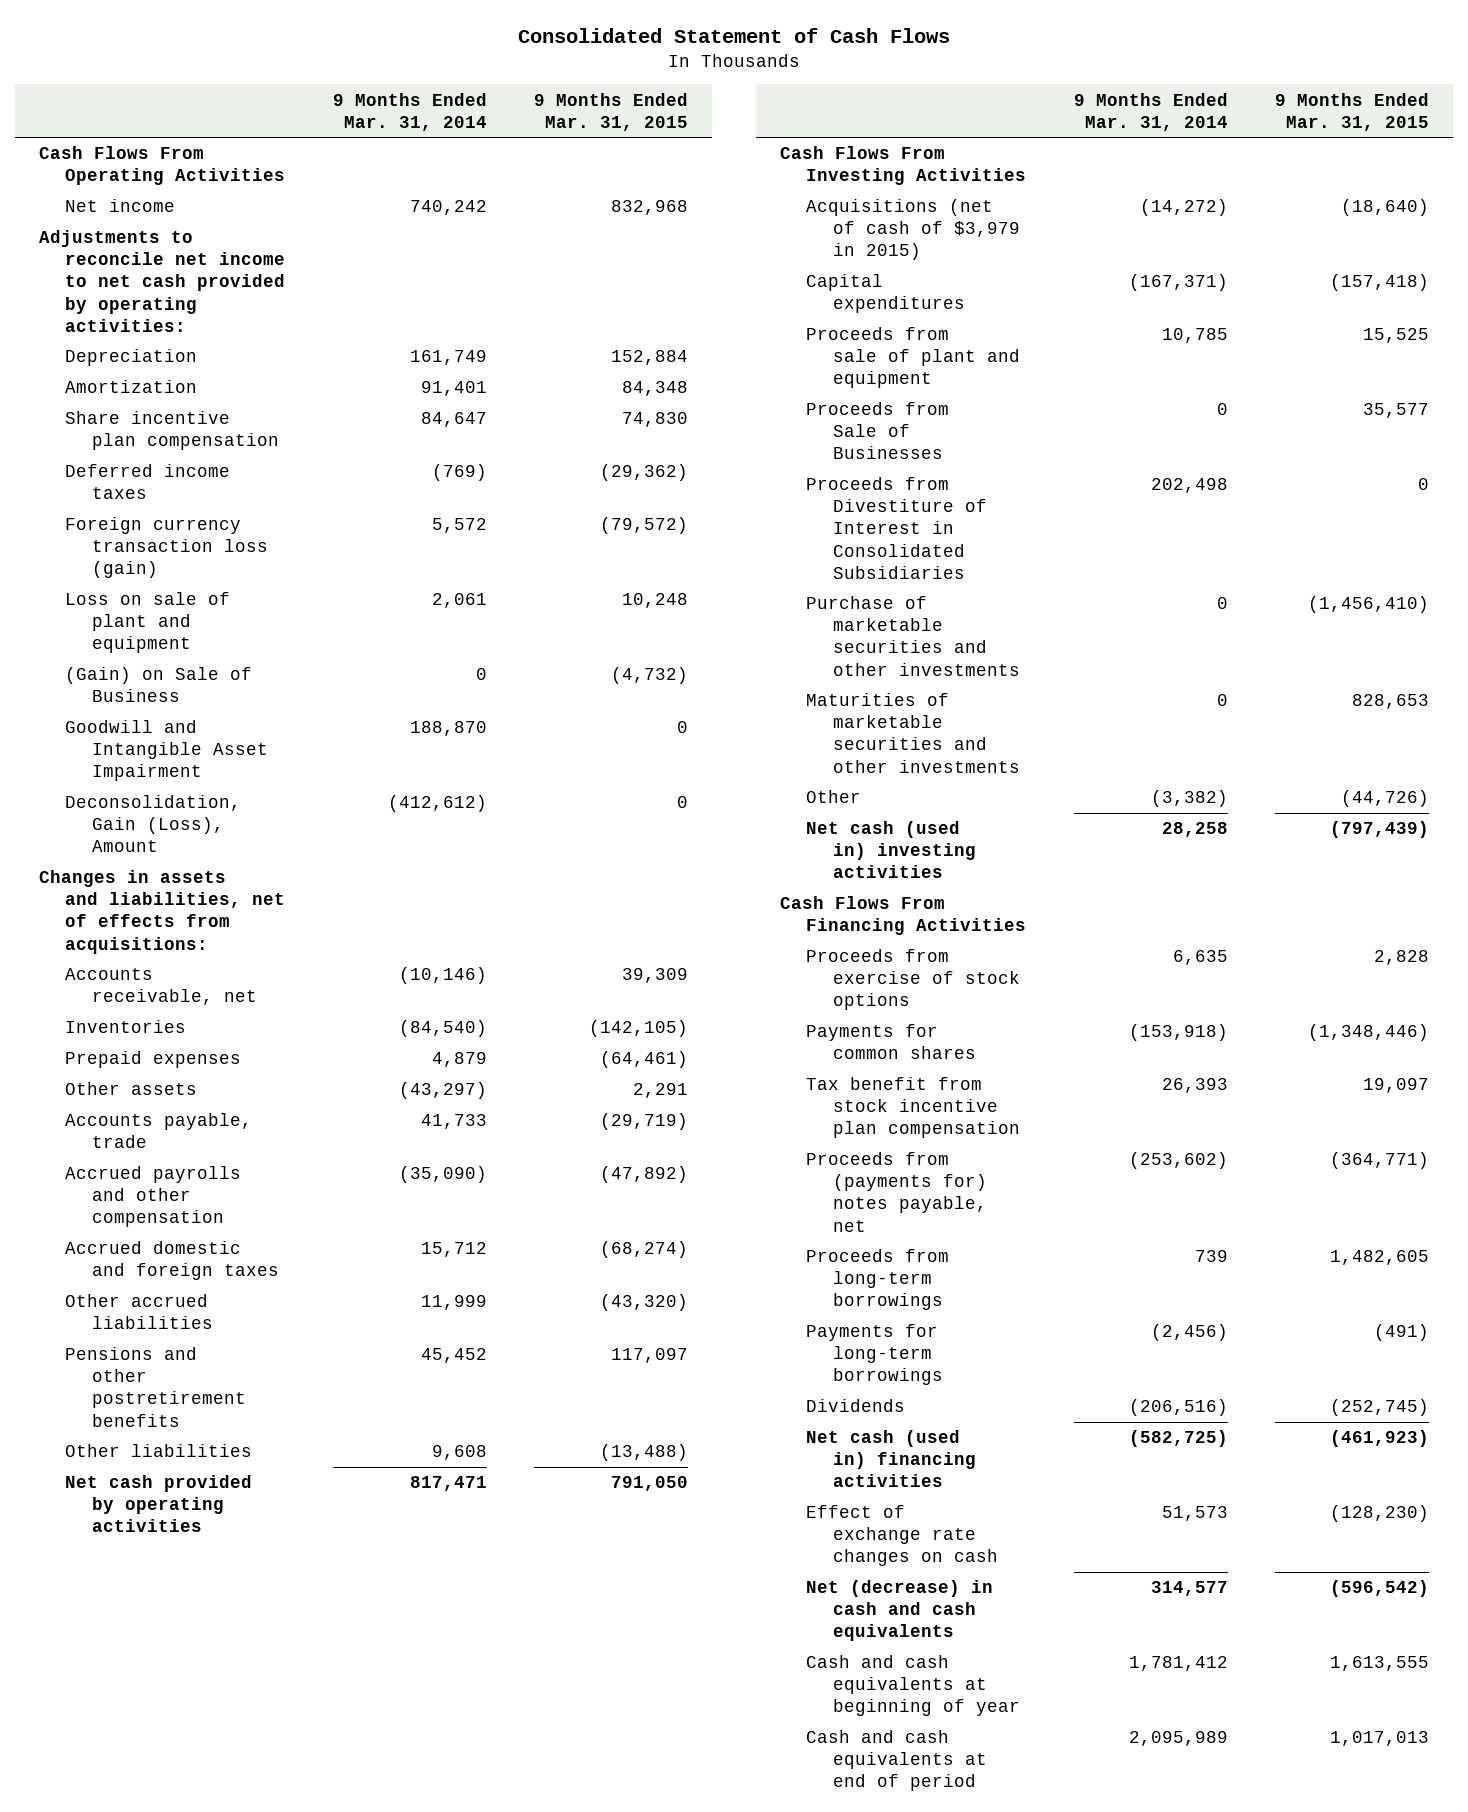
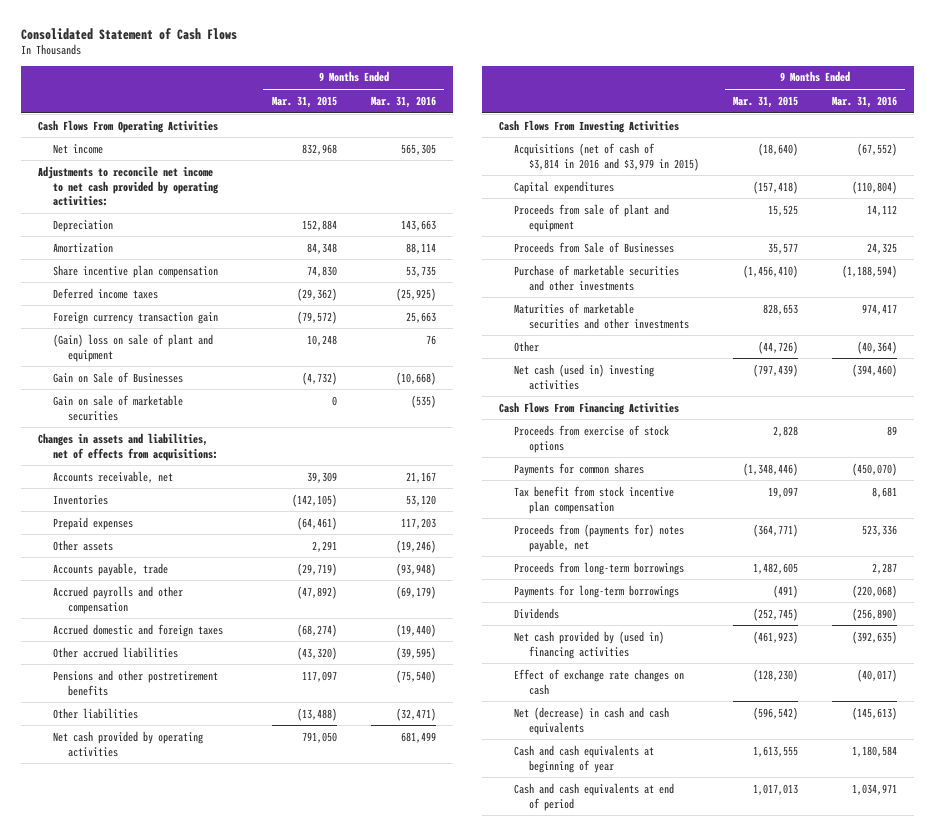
- | 9 Months Ended Mar. 31, 2014 | 9 Months Ended Mar. 31, 2015
+ | 9 Months Ended Mar. 31, 2015 | 9 Months Ended Mar. 31, 2016
- Foreign currency transaction loss (gain) | 5,572 | (79,572)
- Loss on sale of plant and equipment | 2,061 | 10,248
- (Gain) on Sale of Business | 0 | (4,732)
- Goodwill and Intangible Asset Impairment | 188,870 | 0
- Deconsolidation, Gain (Loss), Amount | (412,612) | 0
+ Foreign currency transaction gain | (79,572) | 25,663
+ (Gain) loss on sale of plant and equipment | 10,248 | 76
+ Gain on Sale of Businesses | (4,732) | (10,668)
+ Gain on sale of marketable securities | 0 | (535)
- Acquisitions (net of cash of $3,979 in 2015) | (14,272) | (18,640)
+ Acquisitions (net of cash of $3,814 in 2016 and $3,979 in 2015) | (18,640) | (67,552)
- Proceeds from Divestiture of Interest in Consolidated Subsidiaries | 202,498 | 0
- Net cash (used in) financing activities | (582,725) | (461,923)
+ Net cash provided by (used in) financing activities | (461,923) | (392,635)

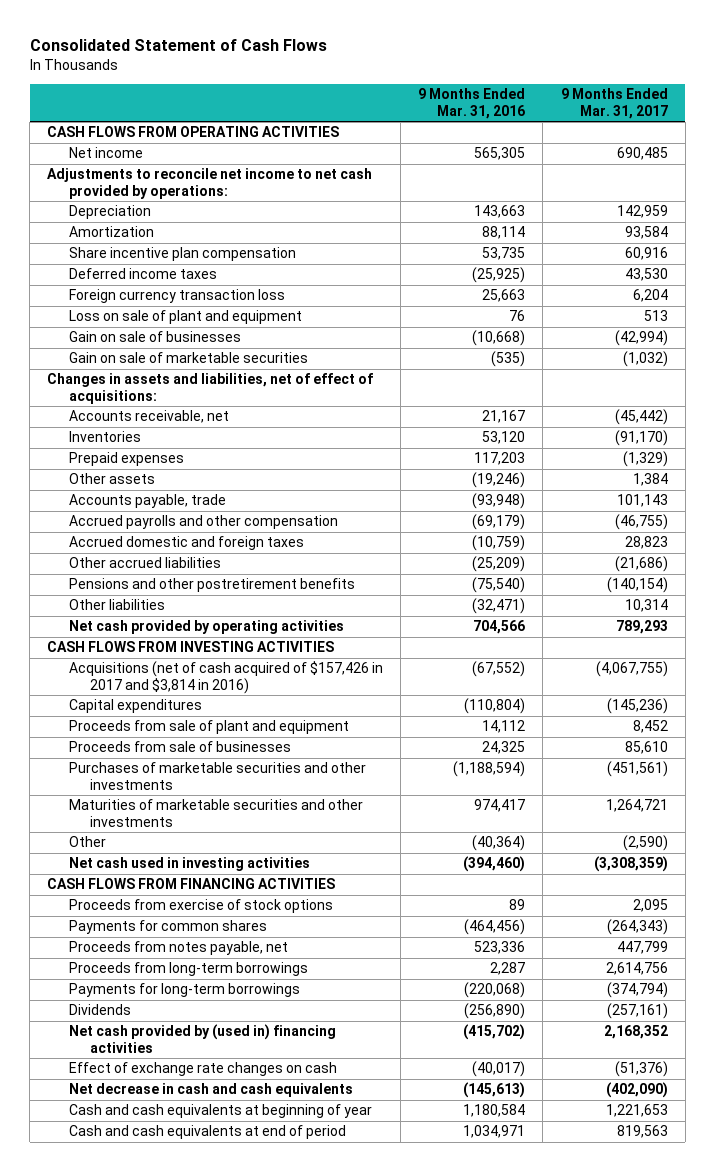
- | 9 Months Ended Mar. 31, 2015 | 9 Months Ended Mar. 31, 2016
+ | 9 Months Ended Mar. 31, 2016 | 9 Months Ended Mar. 31, 2017
- Cash Flows From Operating Activities
+ CASH FLOWS FROM OPERATING ACTIVITIES
- Adjustments to reconcile net income to net cash provided by operating activities:
+ Adjustments to reconcile net income to net cash provided by operations:
- Foreign currency transaction gain | (79,572) | 25,663
- (Gain) loss on sale of plant and equipment | 10,248 | 76
- Gain on Sale of Businesses | (4,732) | (10,668)
+ Foreign currency transaction loss | 25,663 | 6,204
+ Loss on sale of plant and equipment | 76 | 513
+ Gain on sale of businesses | (10,668) | (42,994)
- Changes in assets and liabilities, net of effects from acquisitions:
+ Changes in assets and liabilities, net of effect of acquisitions:
- Accrued domestic and foreign taxes | (68,274) | (19,440)
- Other accrued liabilities | (43,320) | (39,595)
+ Accrued domestic and foreign taxes | (10,759) | 28,823
+ Other accrued liabilities | (25,209) | (21,686)
- Net cash provided by operating activities | 791,050 | 681,499
- Cash Flows From Investing Activities
- Acquisitions (net of cash of $3,814 in 2016 and $3,979 in 2015) | (18,640) | (67,552)
+ Net cash provided by operating activities | 704,566 | 789,293
+ CASH FLOWS FROM INVESTING ACTIVITIES
+ Acquisitions (net of cash acquired of $157,426 in 2017 and $3,814 in 2016) | (67,552) | (4,067,755)
- Proceeds from Sale of Businesses | 35,577 | 24,325
- Purchase of marketable securities and other investments | (1,456,410) | (1,188,594)
+ Proceeds from sale of businesses | 24,325 | 85,610
+ Purchases of marketable securities and other investments | (1,188,594) | (451,561)
- Net cash (used in) investing activities | (797,439) | (394,460)
- Cash Flows From Financing Activities
+ Net cash used in investing activities | (394,460) | (3,308,359)
+ CASH FLOWS FROM FINANCING ACTIVITIES
- Payments for common shares | (1,348,446) | (450,070)
- Tax benefit from stock incentive plan compensation | 19,097 | 8,681
- Proceeds from (payments for) notes payable, net | (364,771) | 523,336
+ Payments for common shares | (464,456) | (264,343)
+ Proceeds from notes payable, net | 523,336 | 447,799
- Net cash provided by (used in) financing activities | (461,923) | (392,635)
+ Net cash provided by (used in) financing activities | (415,702) | 2,168,352
- Net (decrease) in cash and cash equivalents | (596,542) | (145,613)
+ Net decrease in cash and cash equivalents | (145,613) | (402,090)

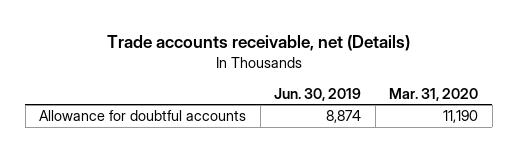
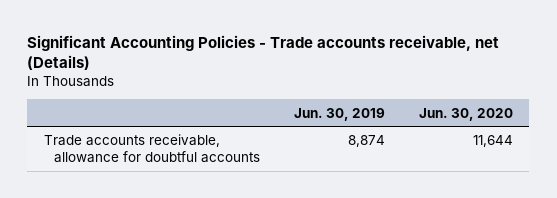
- Trade accounts receivable, net (Details)
+ Significant Accounting Policies - Trade accounts receivable, net (Details)
- | Jun. 30, 2019 | Mar. 31, 2020
+ | Jun. 30, 2019 | Jun. 30, 2020
- Allowance for doubtful accounts | 8,874 | 11,190
+ Trade accounts receivable, allowance for doubtful accounts | 8,874 | 11,644

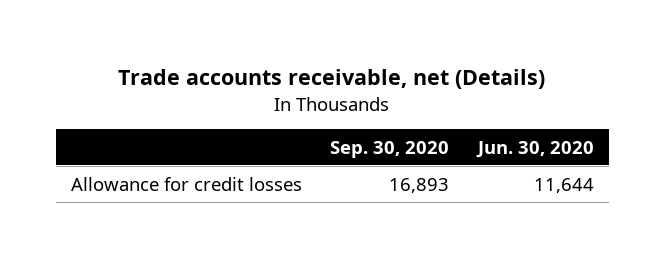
- Significant Accounting Policies - Trade accounts receivable, net (Details)
+ Trade accounts receivable, net (Details)
- | Jun. 30, 2019 | Jun. 30, 2020
+ | Sep. 30, 2020 | Jun. 30, 2020
- Trade accounts receivable, allowance for doubtful accounts | 8,874 | 11,644
+ Allowance for credit losses | 16,893 | 11,644

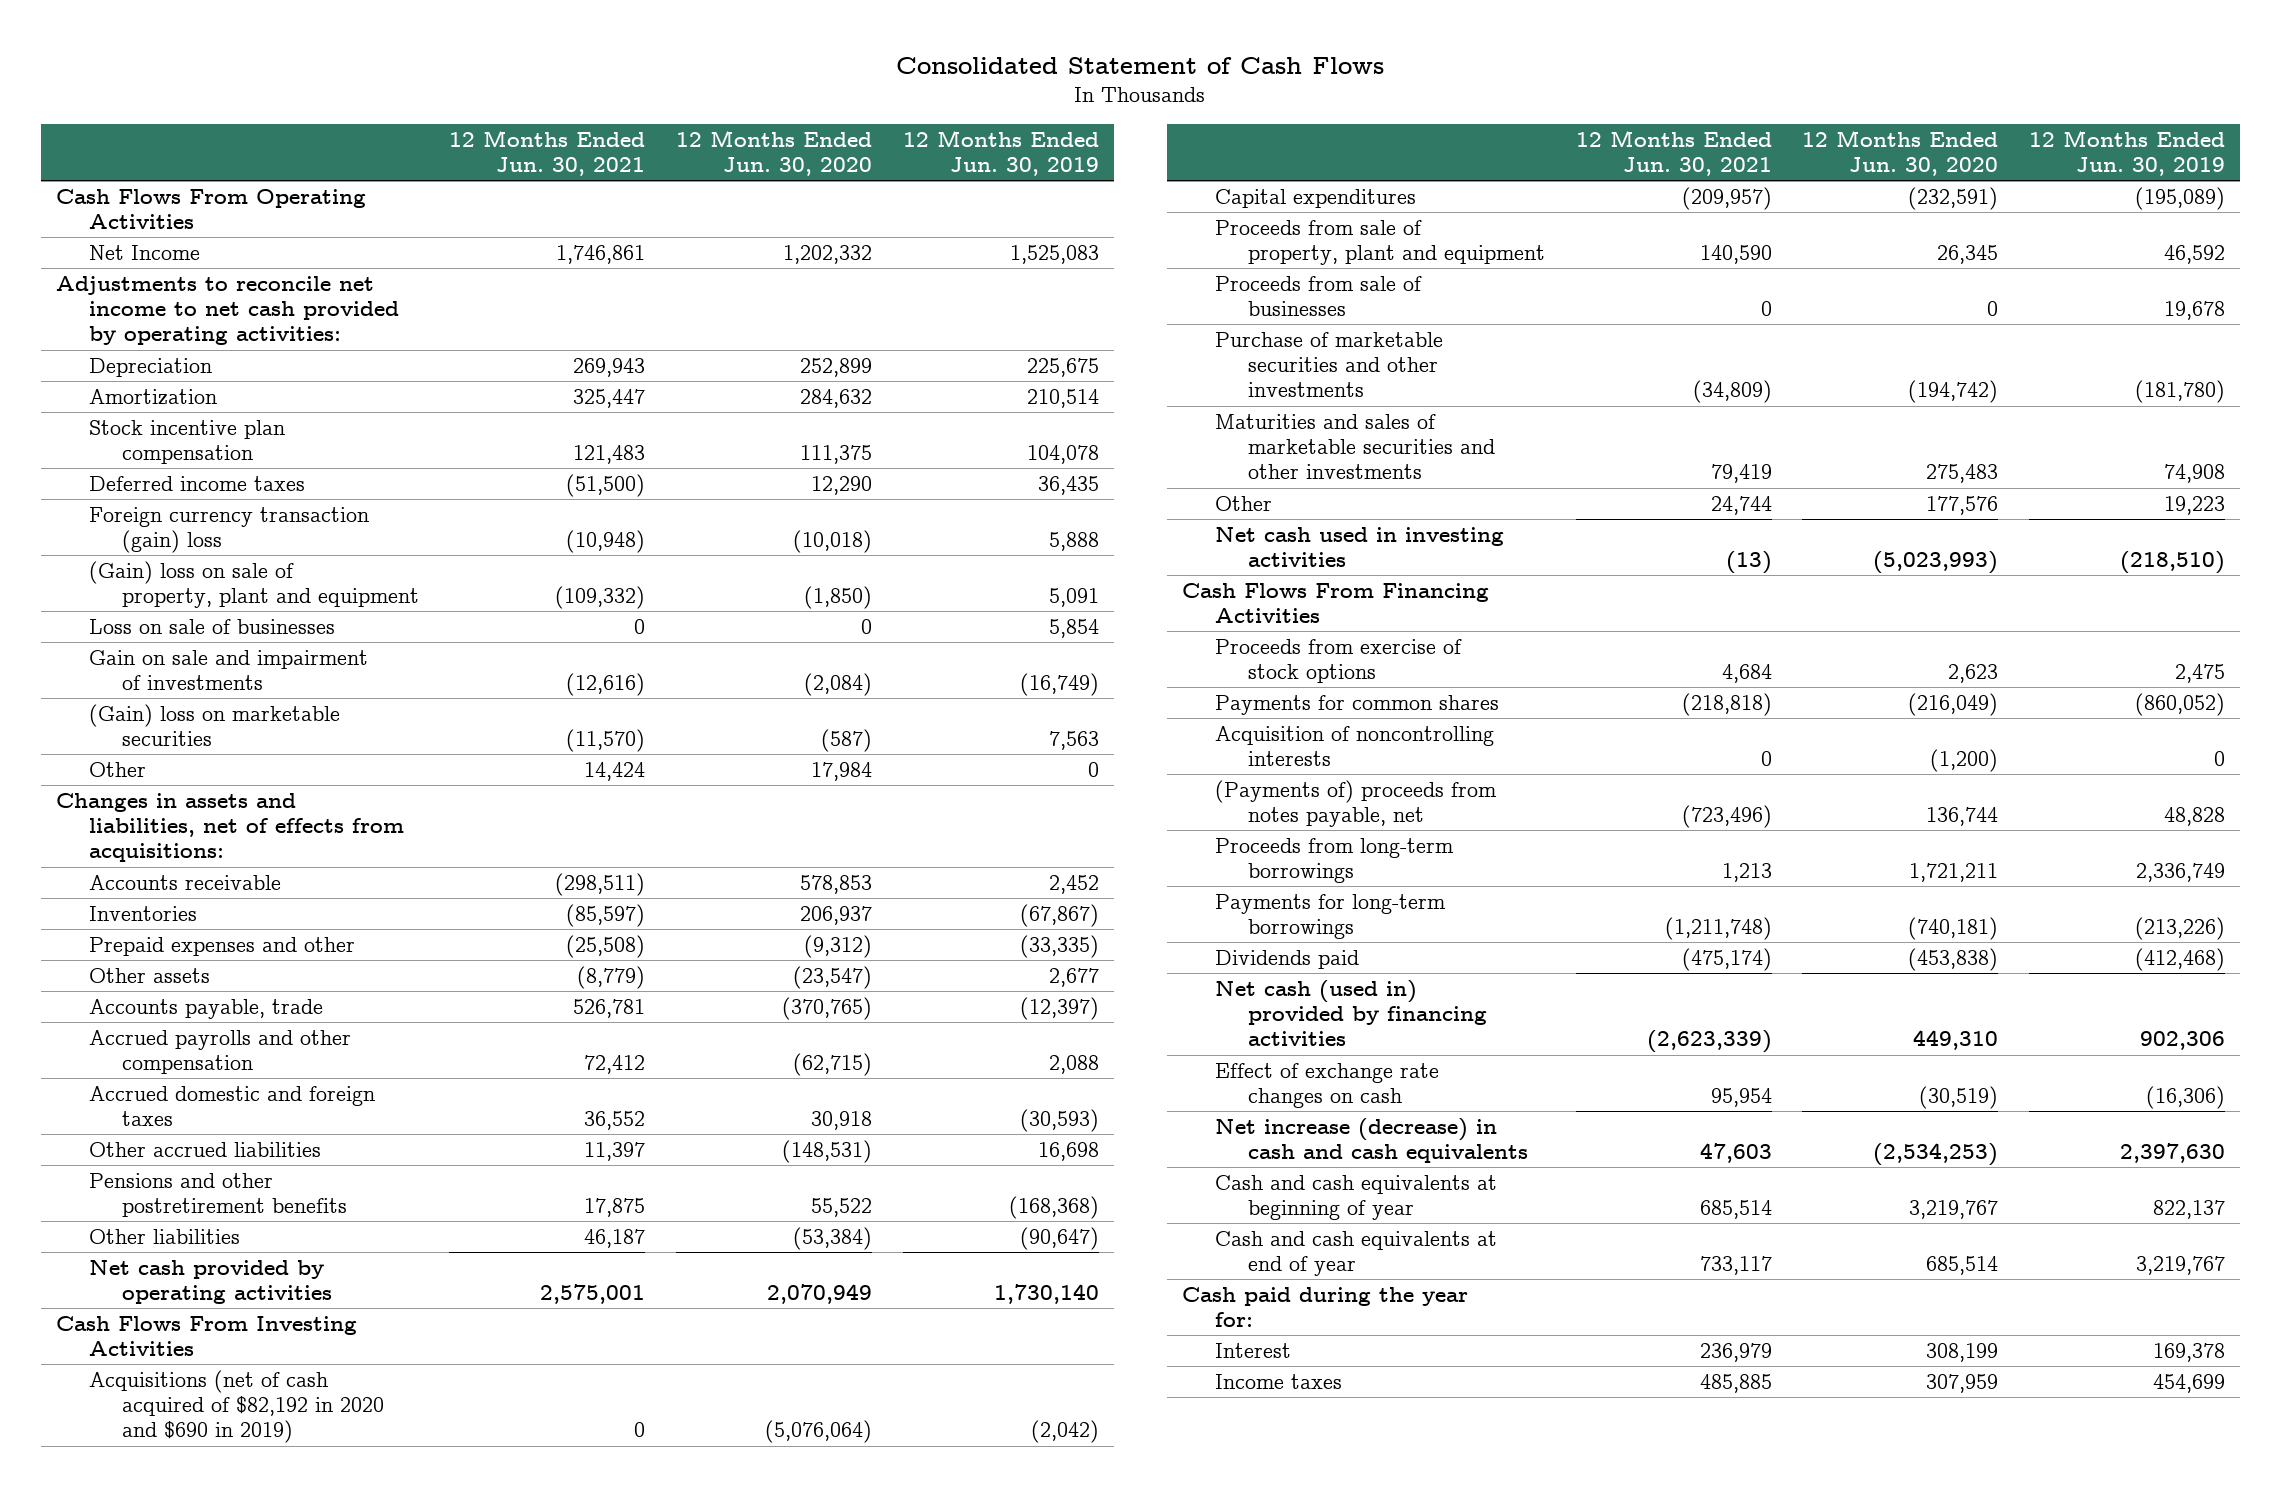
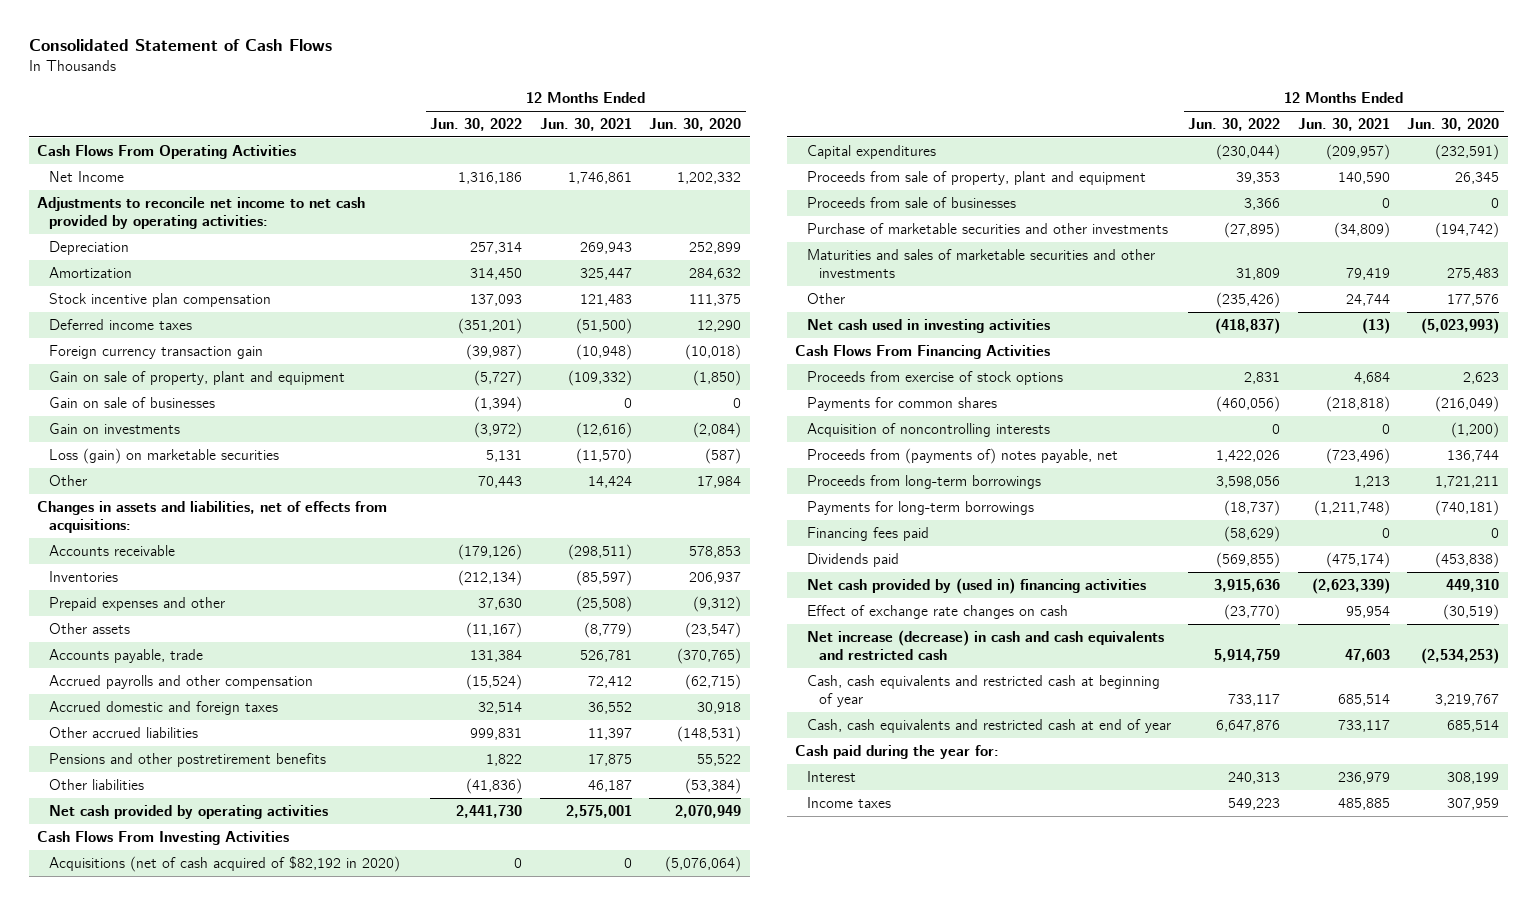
- | 12 Months Ended Jun. 30, 2021 | 12 Months Ended Jun. 30, 2020 | 12 Months Ended Jun. 30, 2019
+ | 12 Months Ended Jun. 30, 2022 | 12 Months Ended Jun. 30, 2021 | 12 Months Ended Jun. 30, 2020
- Foreign currency transaction (gain) loss | (10,948) | (10,018) | 5,888
- (Gain) loss on sale of property, plant and equipment | (109,332) | (1,850) | 5,091
- Loss on sale of businesses | 0 | 0 | 5,854
- Gain on sale and impairment of investments | (12,616) | (2,084) | (16,749)
- (Gain) loss on marketable securities | (11,570) | (587) | 7,563
+ Foreign currency transaction gain | (39,987) | (10,948) | (10,018)
+ Gain on sale of property, plant and equipment | (5,727) | (109,332) | (1,850)
+ Gain on sale of businesses | (1,394) | 0 | 0
+ Gain on investments | (3,972) | (12,616) | (2,084)
+ Loss (gain) on marketable securities | 5,131 | (11,570) | (587)
- Acquisitions (net of cash acquired of $82,192 in 2020 and $690 in 2019) | 0 | (5,076,064) | (2,042)
+ Acquisitions (net of cash acquired of $82,192 in 2020) | 0 | 0 | (5,076,064)
- (Payments of) proceeds from notes payable, net | (723,496) | 136,744 | 48,828
+ Proceeds from (payments of) notes payable, net | 1,422,026 | (723,496) | 136,744
+ Financing fees paid | (58,629) | 0 | 0
- Net cash (used in) provided by financing activities | (2,623,339) | 449,310 | 902,306
+ Net cash provided by (used in) financing activities | 3,915,636 | (2,623,339) | 449,310
- Net increase (decrease) in cash and cash equivalents | 47,603 | (2,534,253) | 2,397,630
- Cash and cash equivalents at beginning of year | 685,514 | 3,219,767 | 822,137
- Cash and cash equivalents at end of year | 733,117 | 685,514 | 3,219,767
+ Net increase (decrease) in cash and cash equivalents and restricted cash | 5,914,759 | 47,603 | (2,534,253)
+ Cash, cash equivalents and restricted cash at beginning of year | 733,117 | 685,514 | 3,219,767
+ Cash, cash equivalents and restricted cash at end of year | 6,647,876 | 733,117 | 685,514

